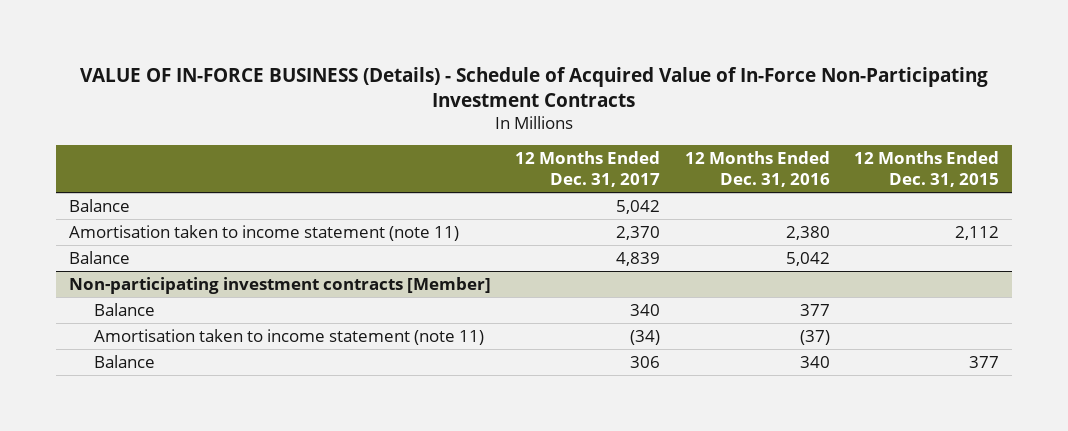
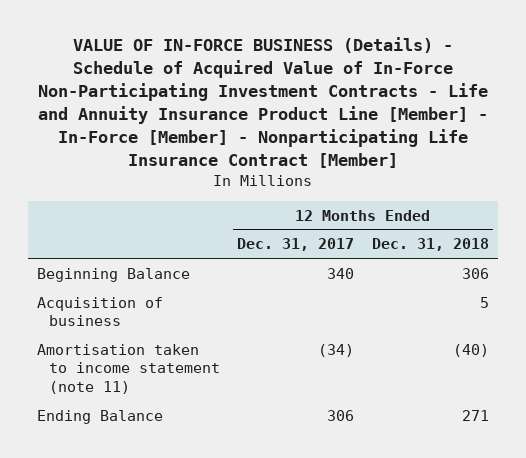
- VALUE OF IN-FORCE BUSINESS (Details) - Schedule of Acquired Value of In-Force Non-Participating Investment Contracts
+ VALUE OF IN-FORCE BUSINESS (Details) - Schedule of Acquired Value of In-Force Non-Participating Investment Contracts - Life and Annuity Insurance Product Line [Member] - In-Force [Member] - Nonparticipating Life Insurance Contract [Member]
- | 12 Months Ended Dec. 31, 2017 | 12 Months Ended Dec. 31, 2016 | 12 Months Ended Dec. 31, 2015
+ | 12 Months Ended Dec. 31, 2017 | 12 Months Ended Dec. 31, 2018
- Balance | 5,042 | |
- Amortisation taken to income statement (note 11) | 2,370 | 2,380 | 2,112
- Balance | 4,839 | 5,042 |
- Non-participating investment contracts [Member]
- Balance | 340 | 377 |
+ Beginning Balance | 340 | 306
+ Acquisition of business | | 5
- Balance | 306 | 340 | 377
+ Ending Balance | 306 | 271

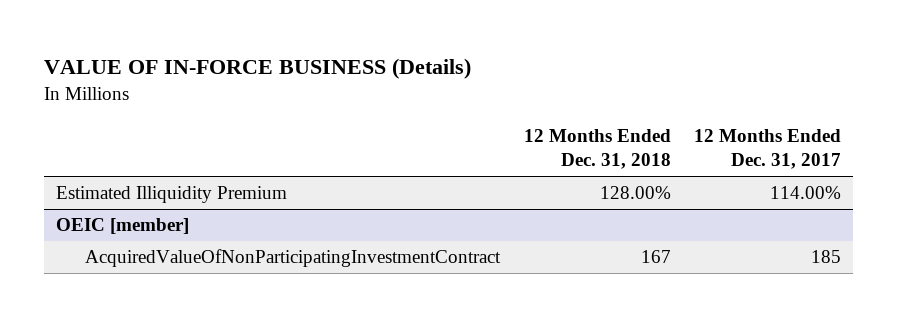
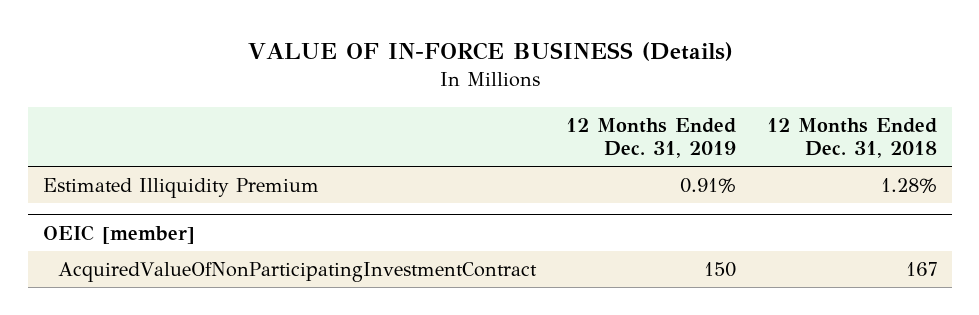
- | 12 Months Ended Dec. 31, 2018 | 12 Months Ended Dec. 31, 2017
+ | 12 Months Ended Dec. 31, 2019 | 12 Months Ended Dec. 31, 2018
- Estimated Illiquidity Premium | 128.00% | 114.00%
+ Estimated Illiquidity Premium | 0.91% | 1.28%

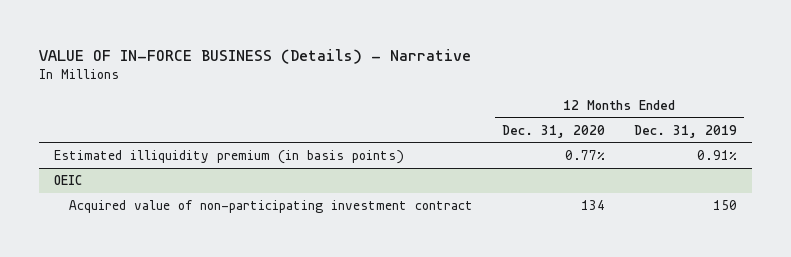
- VALUE OF IN-FORCE BUSINESS (Details)
+ VALUE OF IN-FORCE BUSINESS (Details) - Narrative
- | 12 Months Ended Dec. 31, 2019 | 12 Months Ended Dec. 31, 2018
+ | 12 Months Ended Dec. 31, 2020 | 12 Months Ended Dec. 31, 2019
- Estimated Illiquidity Premium | 0.91% | 1.28%
- OEIC [member]
- AcquiredValueOfNonParticipatingInvestmentContract | 150 | 167
+ Estimated illiquidity premium (in basis points) | 0.77% | 0.91%
+ OEIC
+ Acquired value of non-participating investment contract | 134 | 150

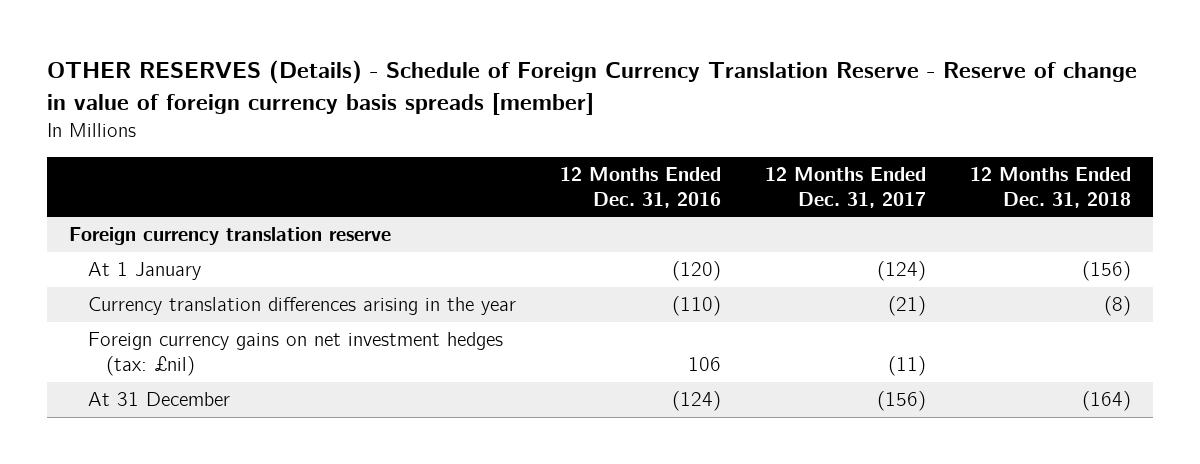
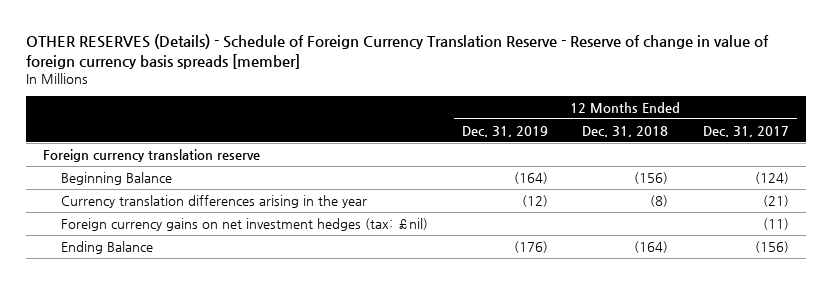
- | 12 Months Ended Dec. 31, 2016 | 12 Months Ended Dec. 31, 2017 | 12 Months Ended Dec. 31, 2018
+ | 12 Months Ended Dec. 31, 2019 | 12 Months Ended Dec. 31, 2018 | 12 Months Ended Dec. 31, 2017
- At 1 January | (120) | (124) | (156)
+ Beginning Balance | (164) | (156) | (124)
- At 31 December | (124) | (156) | (164)
+ Ending Balance | (176) | (164) | (156)

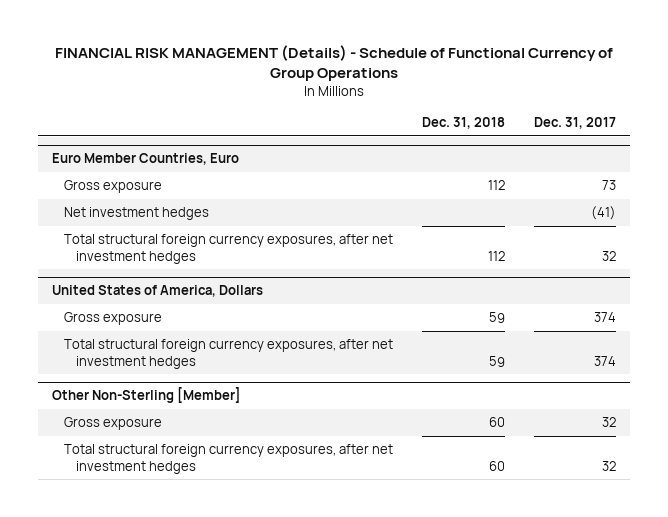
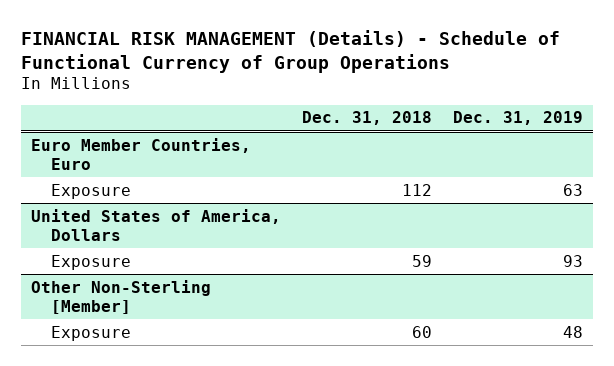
- | Dec. 31, 2018 | Dec. 31, 2017
+ | Dec. 31, 2018 | Dec. 31, 2019
@ Euro Member Countries, Euro
- Gross exposure | 112 | 73
- Net investment hedges | | (41)
- Total structural foreign currency exposures, after net investment hedges | 112 | 32
+ Exposure | 112 | 63
@ United States of America, Dollars
- Gross exposure | 59 | 374
- Total structural foreign currency exposures, after net investment hedges | 59 | 374
+ Exposure | 59 | 93
@ Other Non-Sterling [Member]
- Gross exposure | 60 | 32
- Total structural foreign currency exposures, after net investment hedges | 60 | 32
+ Exposure | 60 | 48

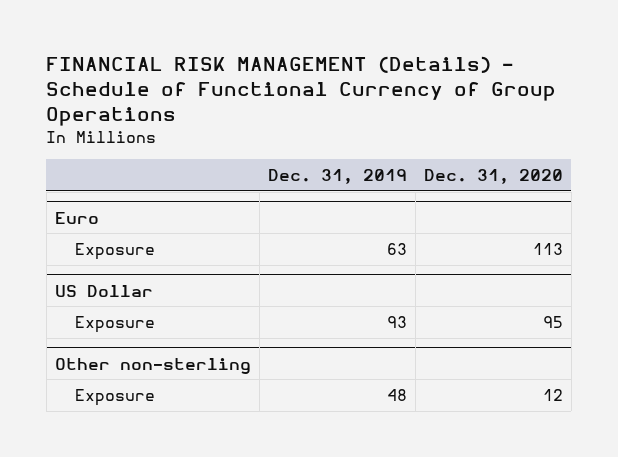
- | Dec. 31, 2018 | Dec. 31, 2019
+ | Dec. 31, 2019 | Dec. 31, 2020
- Euro Member Countries, Euro
+ Euro
- United States of America, Dollars
+ US Dollar
- Other Non-Sterling [Member]
+ Other non-sterling

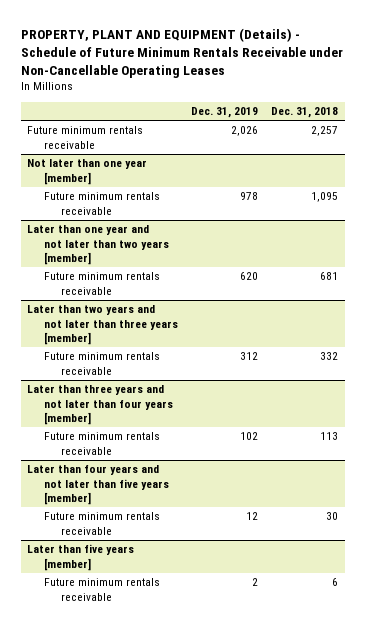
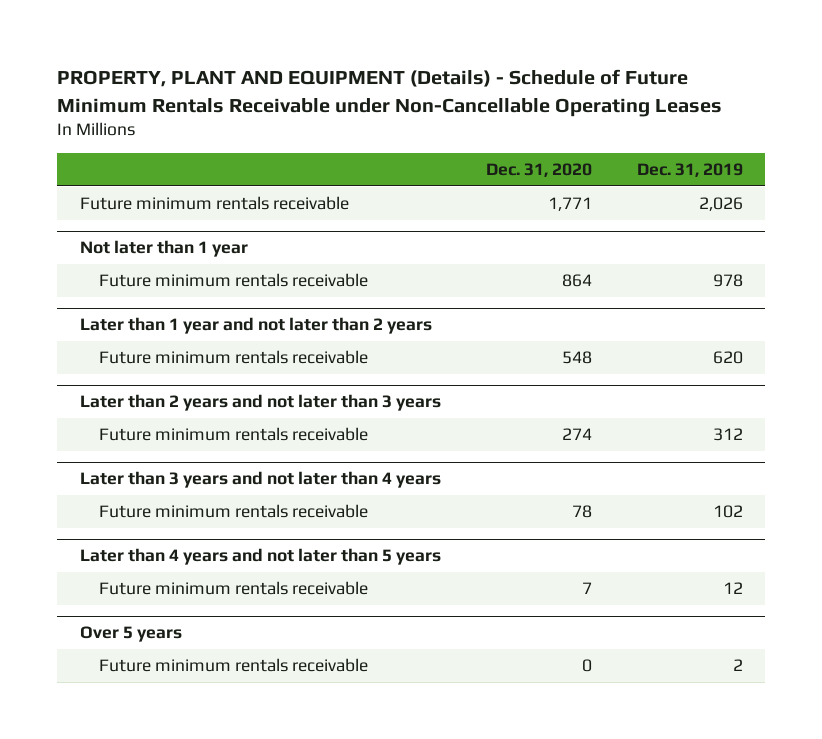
- | Dec. 31, 2019 | Dec. 31, 2018
+ | Dec. 31, 2020 | Dec. 31, 2019
- Not later than one year [member]
+ Not later than 1 year
- Later than one year and not later than two years [member]
+ Later than 1 year and not later than 2 years
- Later than two years and not later than three years [member]
+ Later than 2 years and not later than 3 years
- Later than three years and not later than four years [member]
+ Later than 3 years and not later than 4 years
- Later than four years and not later than five years [member]
+ Later than 4 years and not later than 5 years
- Later than five years [member]
+ Over 5 years

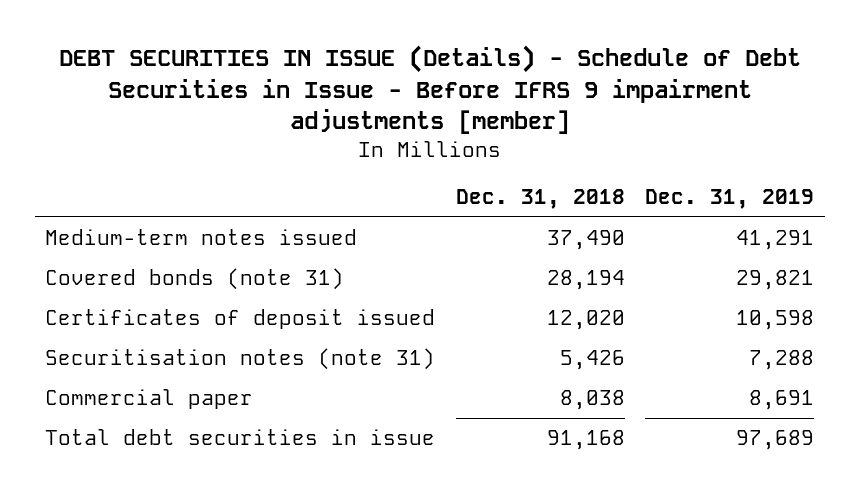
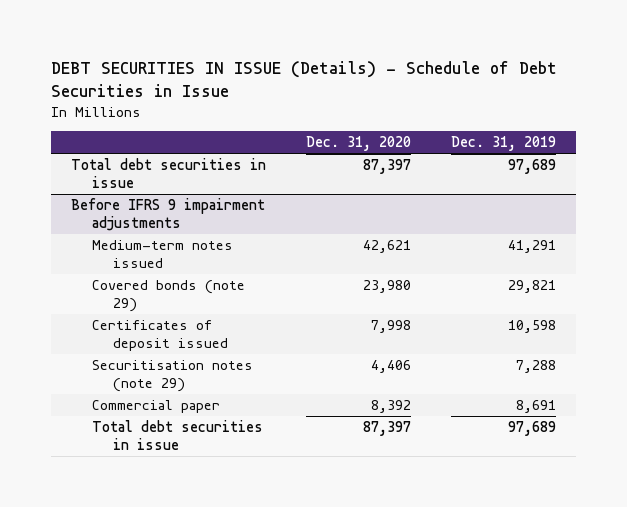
- DEBT SECURITIES IN ISSUE (Details) - Schedule of Debt Securities in Issue - Before IFRS 9 impairment adjustments [member]
+ DEBT SECURITIES IN ISSUE (Details) - Schedule of Debt Securities in Issue
- | Dec. 31, 2018 | Dec. 31, 2019
+ | Dec. 31, 2020 | Dec. 31, 2019
+ Total debt securities in issue | 87,397 | 97,689
+ Before IFRS 9 impairment adjustments
- Covered bonds (note 31) | 28,194 | 29,821
+ Covered bonds (note 29) | 23,980 | 29,821
- Securitisation notes (note 31) | 5,426 | 7,288
+ Securitisation notes (note 29) | 4,406 | 7,288

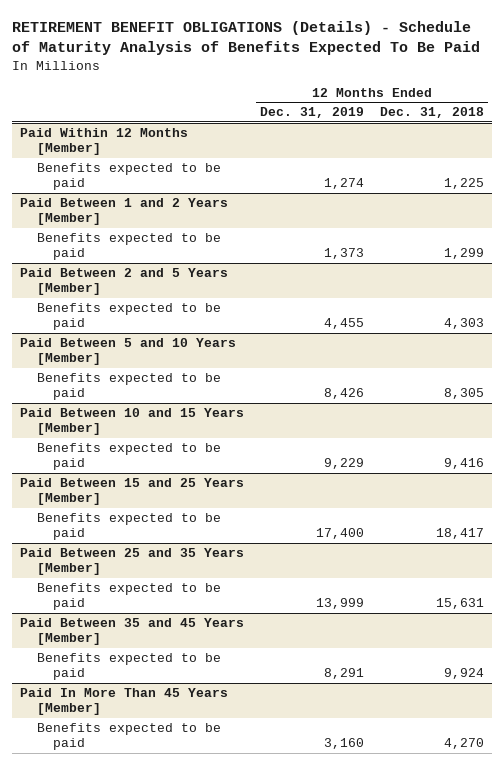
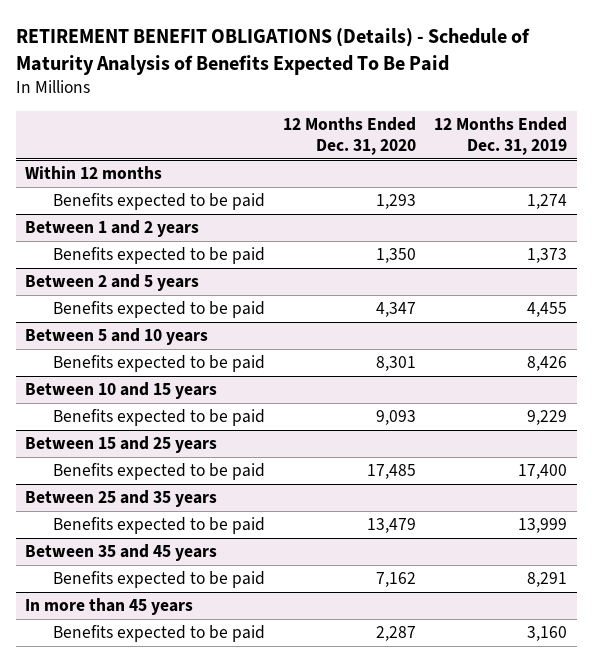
- | 12 Months Ended Dec. 31, 2019 | 12 Months Ended Dec. 31, 2018
+ | 12 Months Ended Dec. 31, 2020 | 12 Months Ended Dec. 31, 2019
- Paid Within 12 Months [Member]
+ Within 12 months
- Paid Between 1 and 2 Years [Member]
+ Between 1 and 2 years
- Paid Between 2 and 5 Years [Member]
+ Between 2 and 5 years
- Paid Between 5 and 10 Years [Member]
+ Between 5 and 10 years
- Paid Between 10 and 15 Years [Member]
+ Between 10 and 15 years
- Paid Between 15 and 25 Years [Member]
+ Between 15 and 25 years
- Paid Between 25 and 35 Years [Member]
+ Between 25 and 35 years
- Paid Between 35 and 45 Years [Member]
+ Between 35 and 45 years
- Paid In More Than 45 Years [Member]
+ In more than 45 years

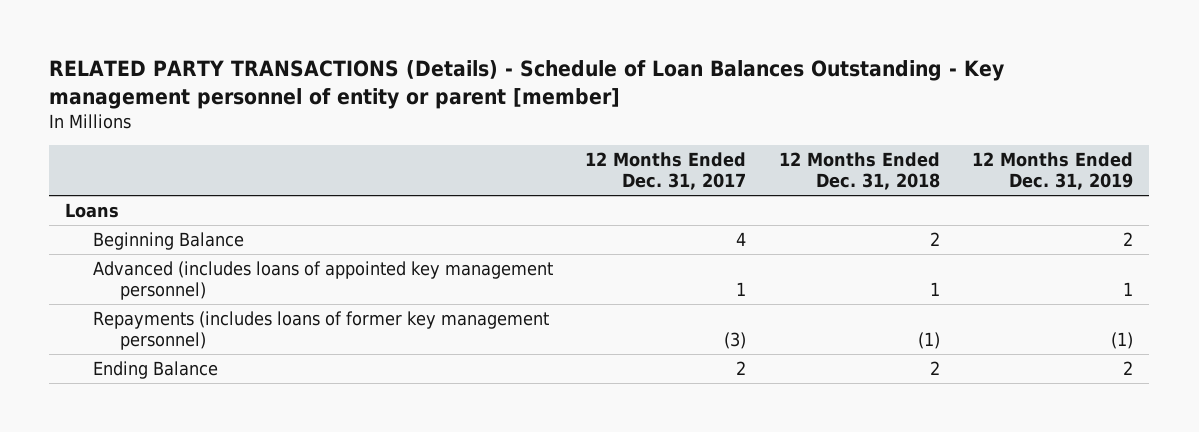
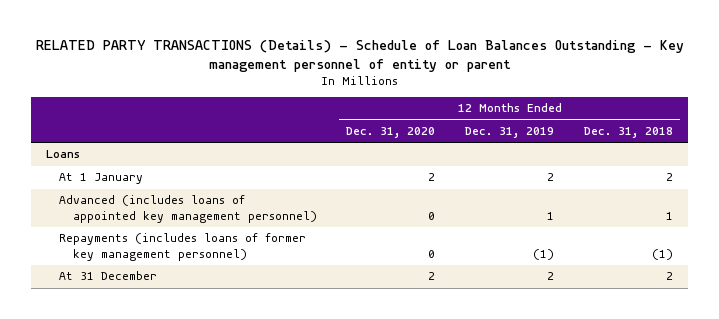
- RELATED PARTY TRANSACTIONS (Details) - Schedule of Loan Balances Outstanding - Key management personnel of entity or parent [member]
+ RELATED PARTY TRANSACTIONS (Details) - Schedule of Loan Balances Outstanding - Key management personnel of entity or parent
- | 12 Months Ended Dec. 31, 2017 | 12 Months Ended Dec. 31, 2018 | 12 Months Ended Dec. 31, 2019
+ | 12 Months Ended Dec. 31, 2020 | 12 Months Ended Dec. 31, 2019 | 12 Months Ended Dec. 31, 2018
- Beginning Balance | 4 | 2 | 2
+ At 1 January | 2 | 2 | 2
- Ending Balance | 2 | 2 | 2
+ At 31 December | 2 | 2 | 2

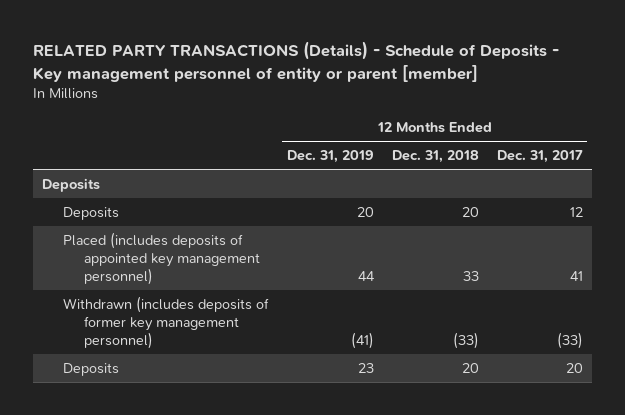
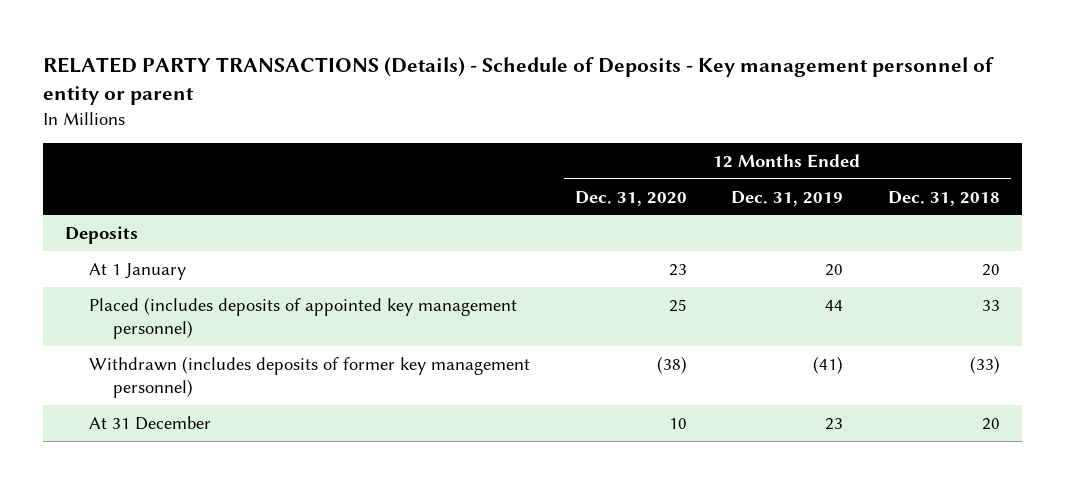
- RELATED PARTY TRANSACTIONS (Details) - Schedule of Deposits - Key management personnel of entity or parent [member]
+ RELATED PARTY TRANSACTIONS (Details) - Schedule of Deposits - Key management personnel of entity or parent
- | 12 Months Ended Dec. 31, 2019 | 12 Months Ended Dec. 31, 2018 | 12 Months Ended Dec. 31, 2017
+ | 12 Months Ended Dec. 31, 2020 | 12 Months Ended Dec. 31, 2019 | 12 Months Ended Dec. 31, 2018
- Deposits | 20 | 20 | 12
+ At 1 January | 23 | 20 | 20
- Deposits | 23 | 20 | 20
+ At 31 December | 10 | 23 | 20

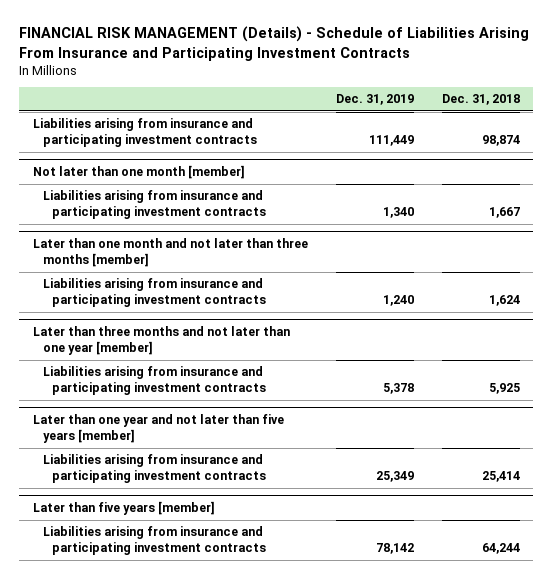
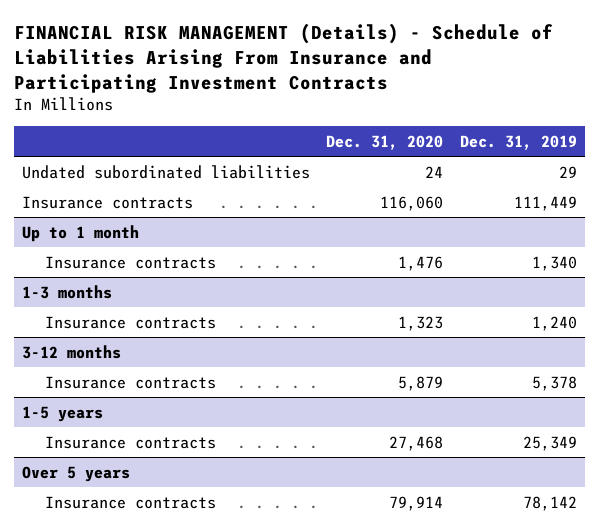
- | Dec. 31, 2019 | Dec. 31, 2018
+ | Dec. 31, 2020 | Dec. 31, 2019
- Liabilities arising from insurance and participating investment contracts | 111,449 | 98,874
- Not later than one month [member]
- Liabilities arising from insurance and participating investment contracts | 1,340 | 1,667
- Later than one month and not later than three months [member]
- Liabilities arising from insurance and participating investment contracts | 1,240 | 1,624
- Later than three months and not later than one year [member]
- Liabilities arising from insurance and participating investment contracts | 5,378 | 5,925
- Later than one year and not later than five years [member]
- Liabilities arising from insurance and participating investment contracts | 25,349 | 25,414
- Later than five years [member]
- Liabilities arising from insurance and participating investment contracts | 78,142 | 64,244
+ Undated subordinated liabilities | 24 | 29
+ Insurance contracts | 116,060 | 111,449
+ Up to 1 month
+ Insurance contracts | 1,476 | 1,340
+ 1-3 months
+ Insurance contracts | 1,323 | 1,240
+ 3-12 months
+ Insurance contracts | 5,879 | 5,378
+ 1-5 years
+ Insurance contracts | 27,468 | 25,349
+ Over 5 years
+ Insurance contracts | 79,914 | 78,142

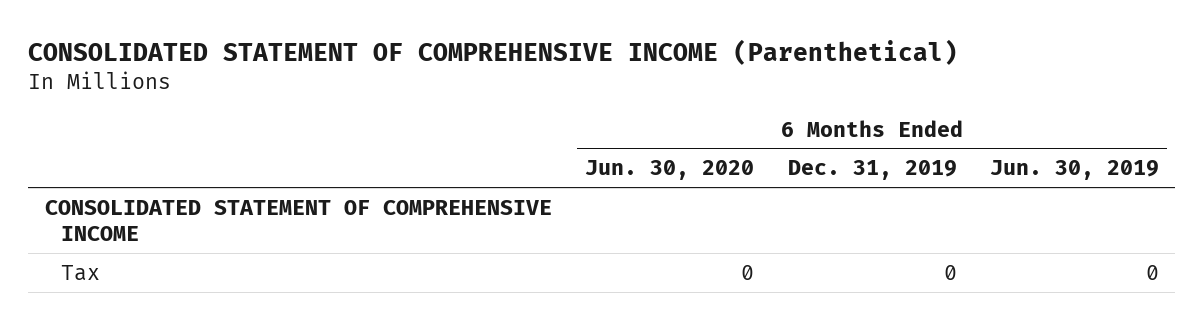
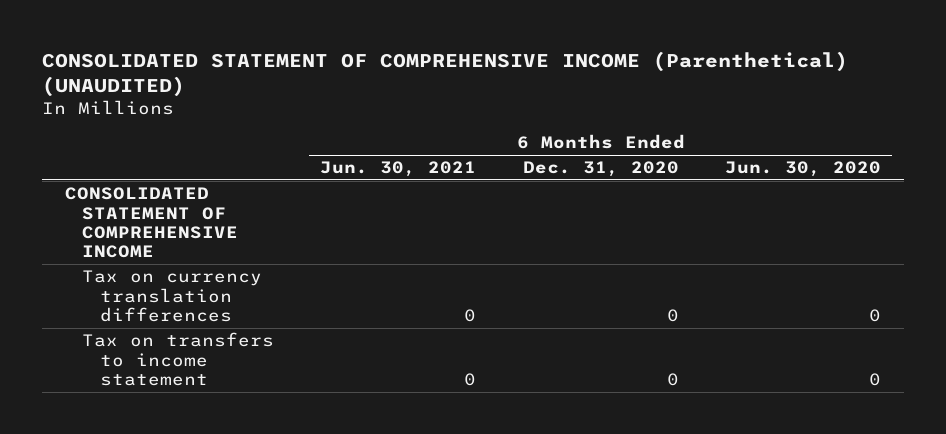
- CONSOLIDATED STATEMENT OF COMPREHENSIVE INCOME (Parenthetical)
+ CONSOLIDATED STATEMENT OF COMPREHENSIVE INCOME (Parenthetical) (UNAUDITED)
- | 6 Months Ended Jun. 30, 2020 | 6 Months Ended Dec. 31, 2019 | 6 Months Ended Jun. 30, 2019
+ | 6 Months Ended Jun. 30, 2021 | 6 Months Ended Dec. 31, 2020 | 6 Months Ended Jun. 30, 2020
- Tax | 0 | 0 | 0
+ Tax on currency translation differences | 0 | 0 | 0
+ Tax on transfers to income statement | 0 | 0 | 0

